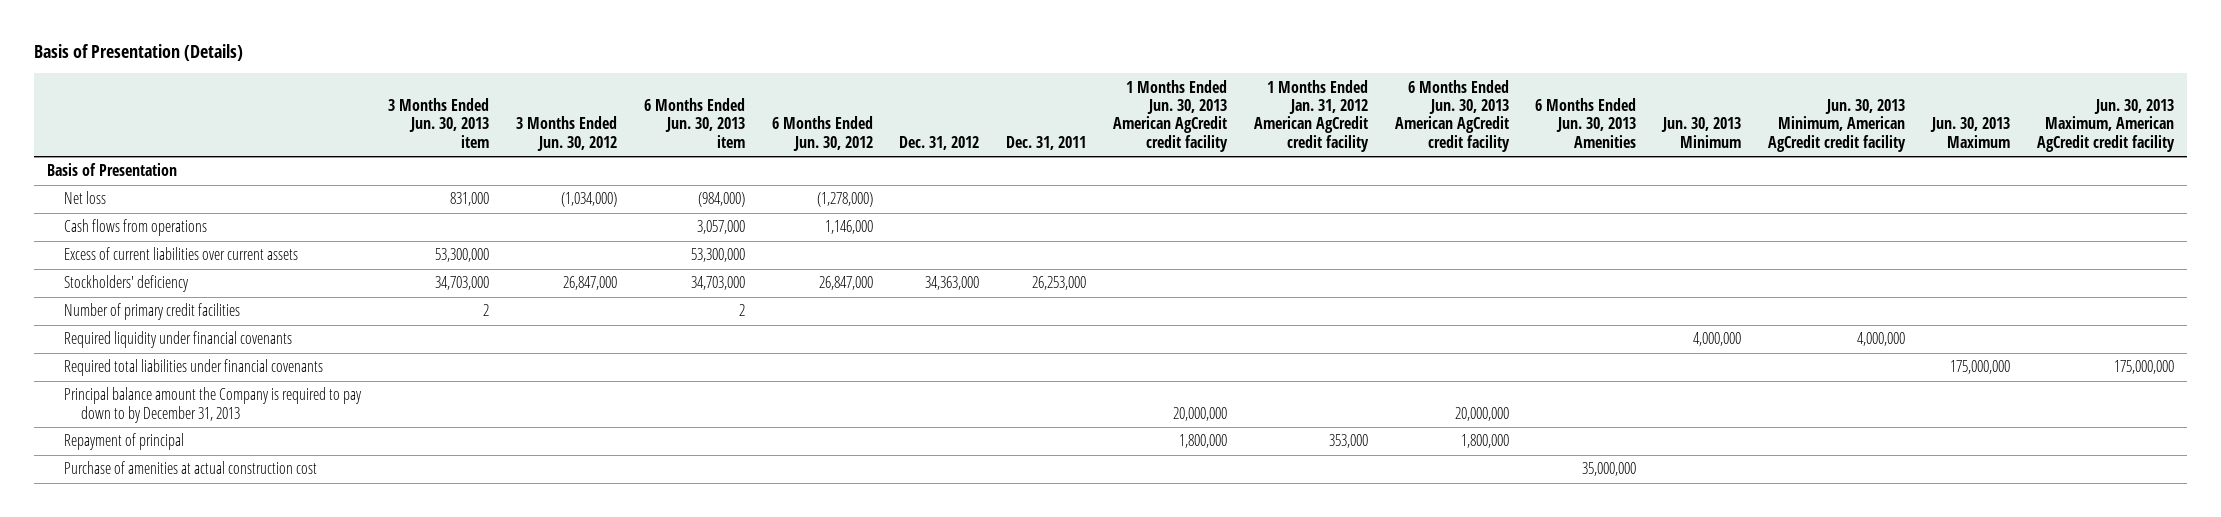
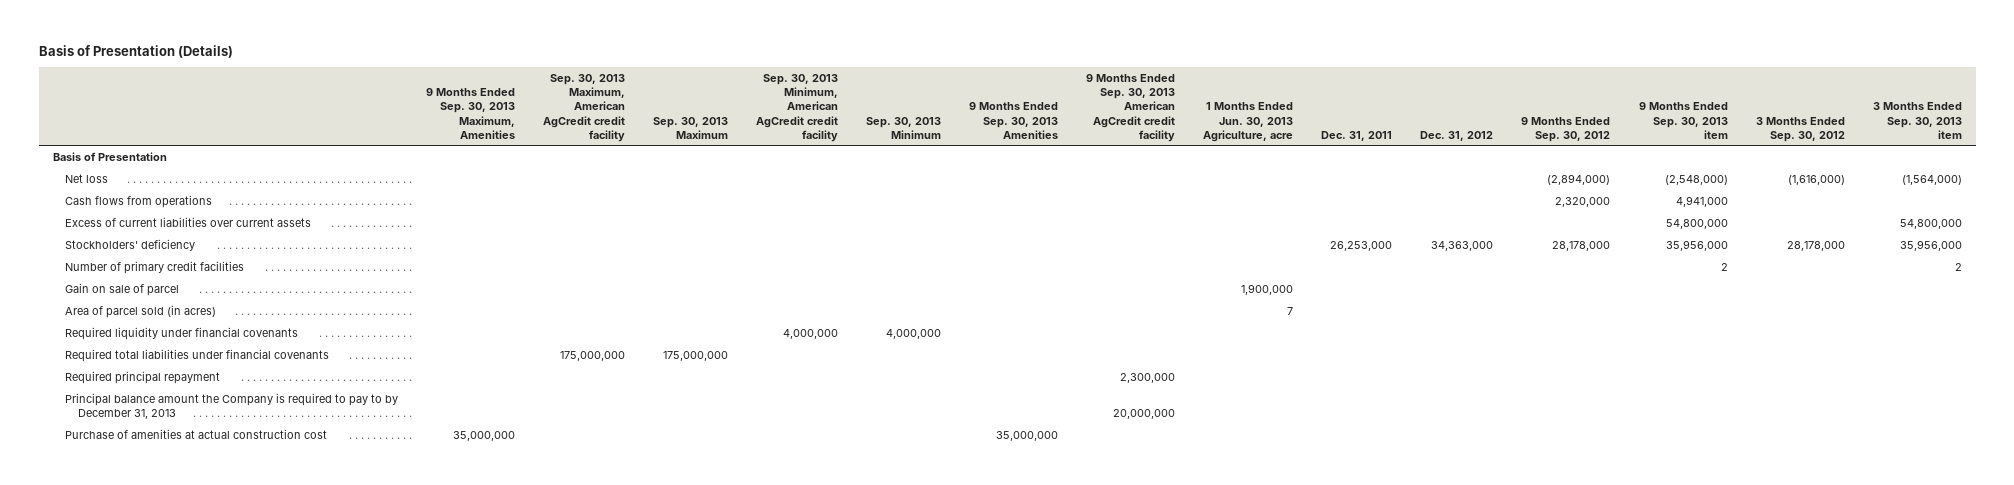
- | 3 Months Ended Jun. 30, 2013 item | 3 Months Ended Jun. 30, 2012 | 6 Months Ended Jun. 30, 2013 item | 6 Months Ended Jun. 30, 2012 | Dec. 31, 2012 | Dec. 31, 2011 | 1 Months Ended Jun. 30, 2013 American AgCredit credit facility | 1 Months Ended Jan. 31, 2012 American AgCredit credit facility | 6 Months Ended Jun. 30, 2013 American AgCredit credit facility | 6 Months Ended Jun. 30, 2013 Amenities | Jun. 30, 2013 Minimum | Jun. 30, 2013 Minimum, American AgCredit credit facility | Jun. 30, 2013 Maximum | Jun. 30, 2013 Maximum, American AgCredit credit facility
+ | 9 Months Ended Sep. 30, 2013 Maximum, Amenities | Sep. 30, 2013 Maximum, American AgCredit credit facility | Sep. 30, 2013 Maximum | Sep. 30, 2013 Minimum, American AgCredit credit facility | Sep. 30, 2013 Minimum | 9 Months Ended Sep. 30, 2013 Amenities | 9 Months Ended Sep. 30, 2013 American AgCredit credit facility | 1 Months Ended Jun. 30, 2013 Agriculture, acre | Dec. 31, 2011 | Dec. 31, 2012 | 9 Months Ended Sep. 30, 2012 | 9 Months Ended Sep. 30, 2013 item | 3 Months Ended Sep. 30, 2012 | 3 Months Ended Sep. 30, 2013 item
+ Gain on sale of parcel | | | | | | | | 1,900,000 | | | | | |
+ Area of parcel sold (in acres) | | | | | | | | 7 | | | | | |
- Principal balance amount the Company is required to pay down to by December 31, 2013 | | | | | | | 20,000,000 | | 20,000,000 | | | | |
- Repayment of principal | | | | | | | 1,800,000 | 353,000 | 1,800,000 | | | | |
+ Required principal repayment | | | | | | | 2,300,000 | | | | | | |
+ Principal balance amount the Company is required to pay to by December 31, 2013 | | | | | | | 20,000,000 | | | | | | |

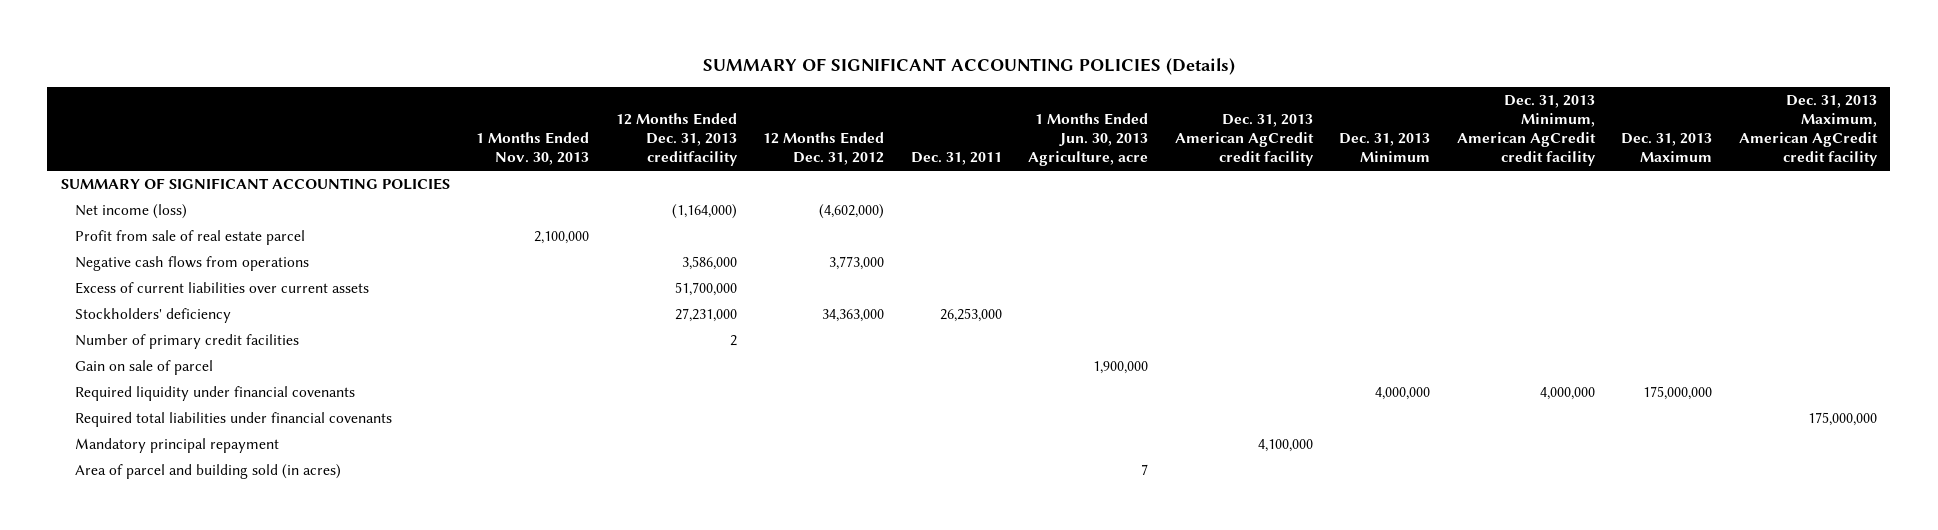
- Basis of Presentation (Details)
+ SUMMARY OF SIGNIFICANT ACCOUNTING POLICIES (Details)
- | 9 Months Ended Sep. 30, 2013 Maximum, Amenities | Sep. 30, 2013 Maximum, American AgCredit credit facility | Sep. 30, 2013 Maximum | Sep. 30, 2013 Minimum, American AgCredit credit facility | Sep. 30, 2013 Minimum | 9 Months Ended Sep. 30, 2013 Amenities | 9 Months Ended Sep. 30, 2013 American AgCredit credit facility | 1 Months Ended Jun. 30, 2013 Agriculture, acre | Dec. 31, 2011 | Dec. 31, 2012 | 9 Months Ended Sep. 30, 2012 | 9 Months Ended Sep. 30, 2013 item | 3 Months Ended Sep. 30, 2012 | 3 Months Ended Sep. 30, 2013 item
+ | 1 Months Ended Nov. 30, 2013 | 12 Months Ended Dec. 31, 2013 creditfacility | 12 Months Ended Dec. 31, 2012 | Dec. 31, 2011 | 1 Months Ended Jun. 30, 2013 Agriculture, acre | Dec. 31, 2013 American AgCredit credit facility | Dec. 31, 2013 Minimum | Dec. 31, 2013 Minimum, American AgCredit credit facility | Dec. 31, 2013 Maximum | Dec. 31, 2013 Maximum, American AgCredit credit facility
- Basis of Presentation
- Net loss | | | | | | | | | | | (2,894,000) | (2,548,000) | (1,616,000) | (1,564,000)
- Cash flows from operations | | | | | | | | | | | 2,320,000 | 4,941,000 | |
+ SUMMARY OF SIGNIFICANT ACCOUNTING POLICIES
+ Net income (loss) | | (1,164,000) | (4,602,000) | | | | | | |
+ Profit from sale of real estate parcel | 2,100,000 | | | | | | | | |
+ Negative cash flows from operations | | 3,586,000 | 3,773,000 | | | | | | |
- Area of parcel sold (in acres) | | | | | | | | 7 | | | | | |
- Required principal repayment | | | | | | | 2,300,000 | | | | | | |
- Principal balance amount the Company is required to pay to by December 31, 2013 | | | | | | | 20,000,000 | | | | | | |
- Purchase of amenities at actual construction cost | 35,000,000 | | | | | 35,000,000 | | | | | | | |
+ Mandatory principal repayment | | | | | | 4,100,000 | | | |
+ Area of parcel and building sold (in acres) | | | | | 7 | | | | |

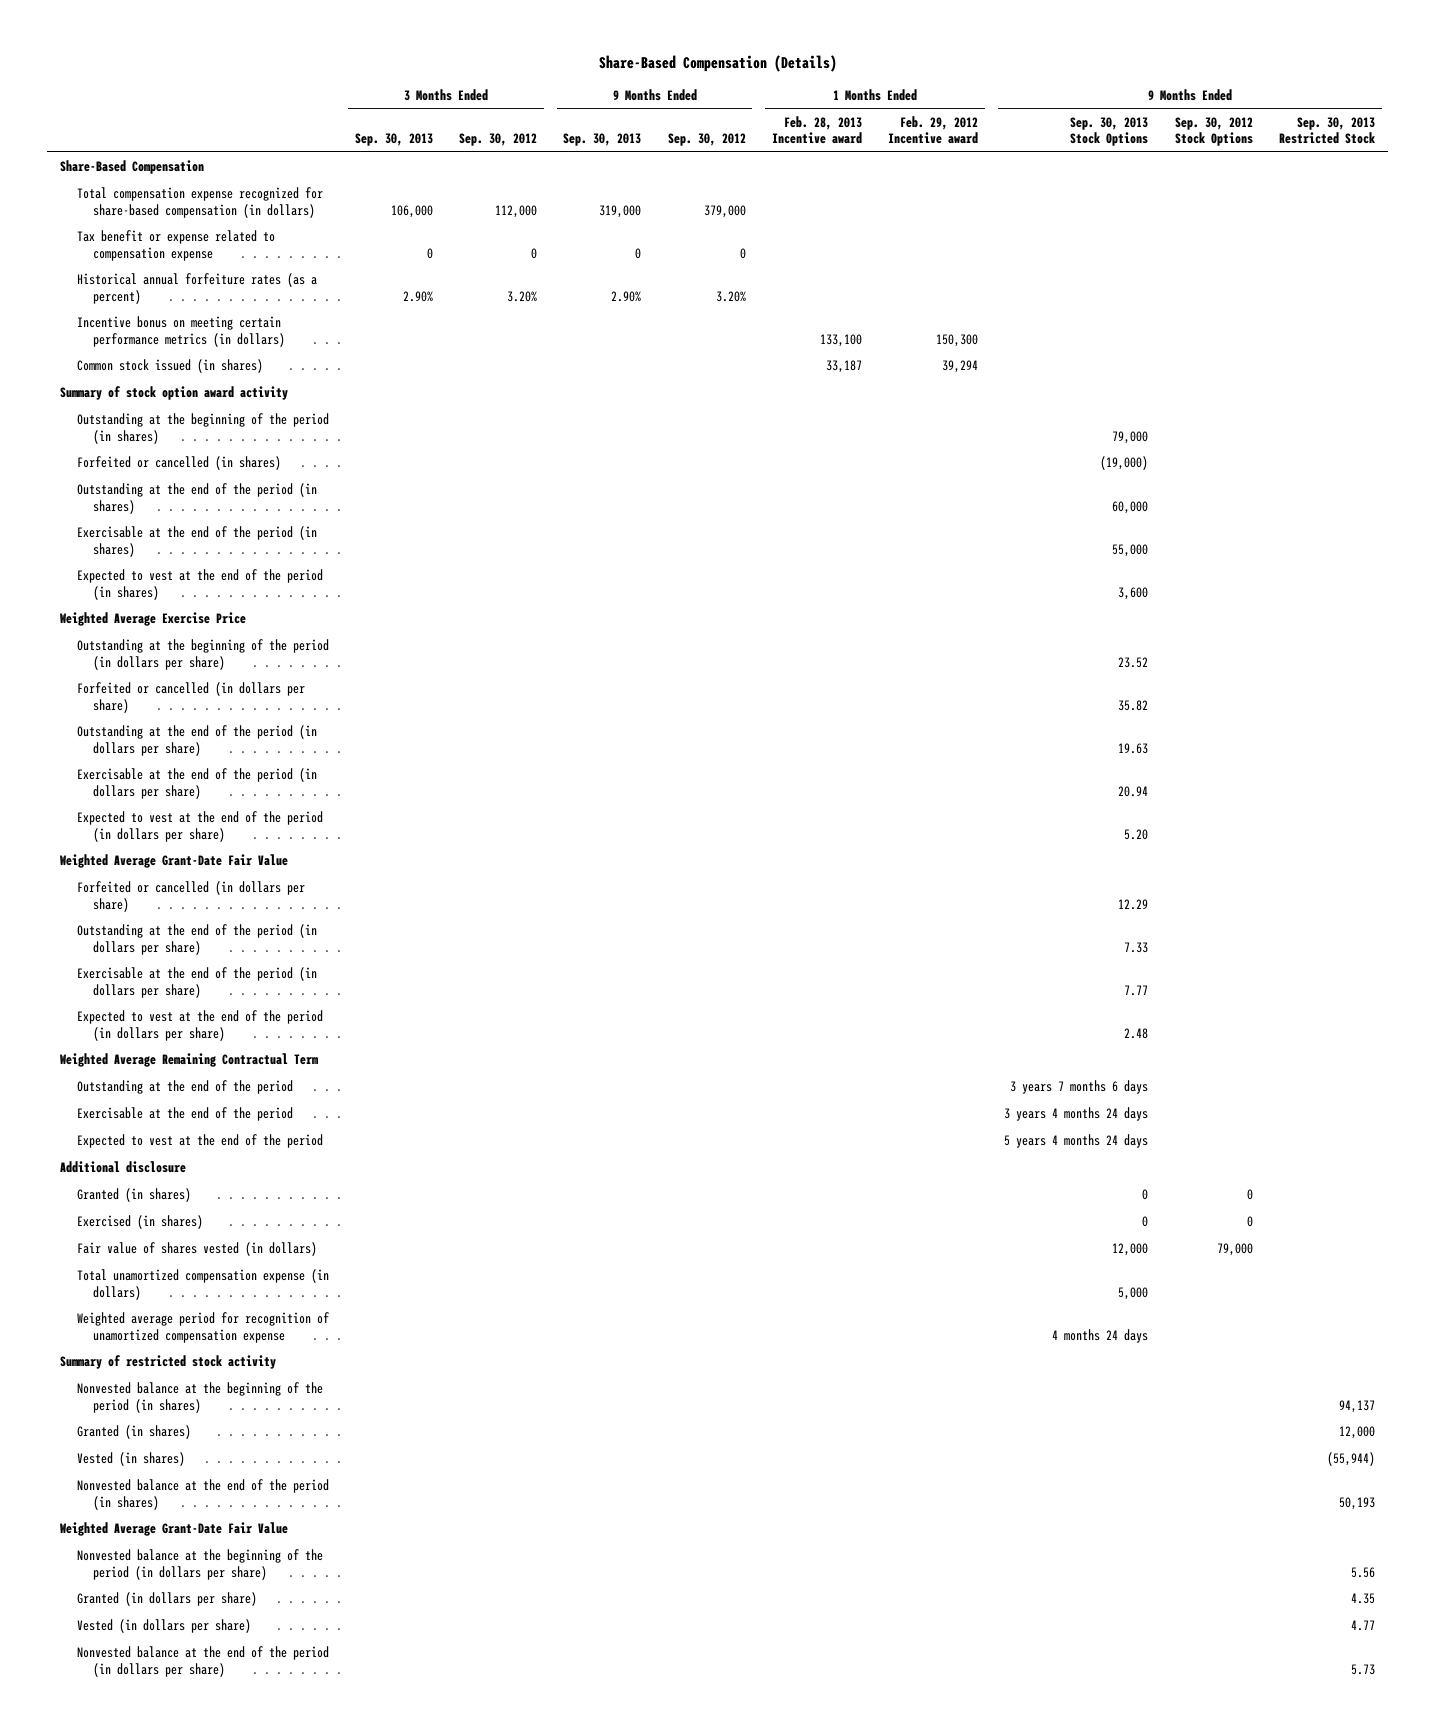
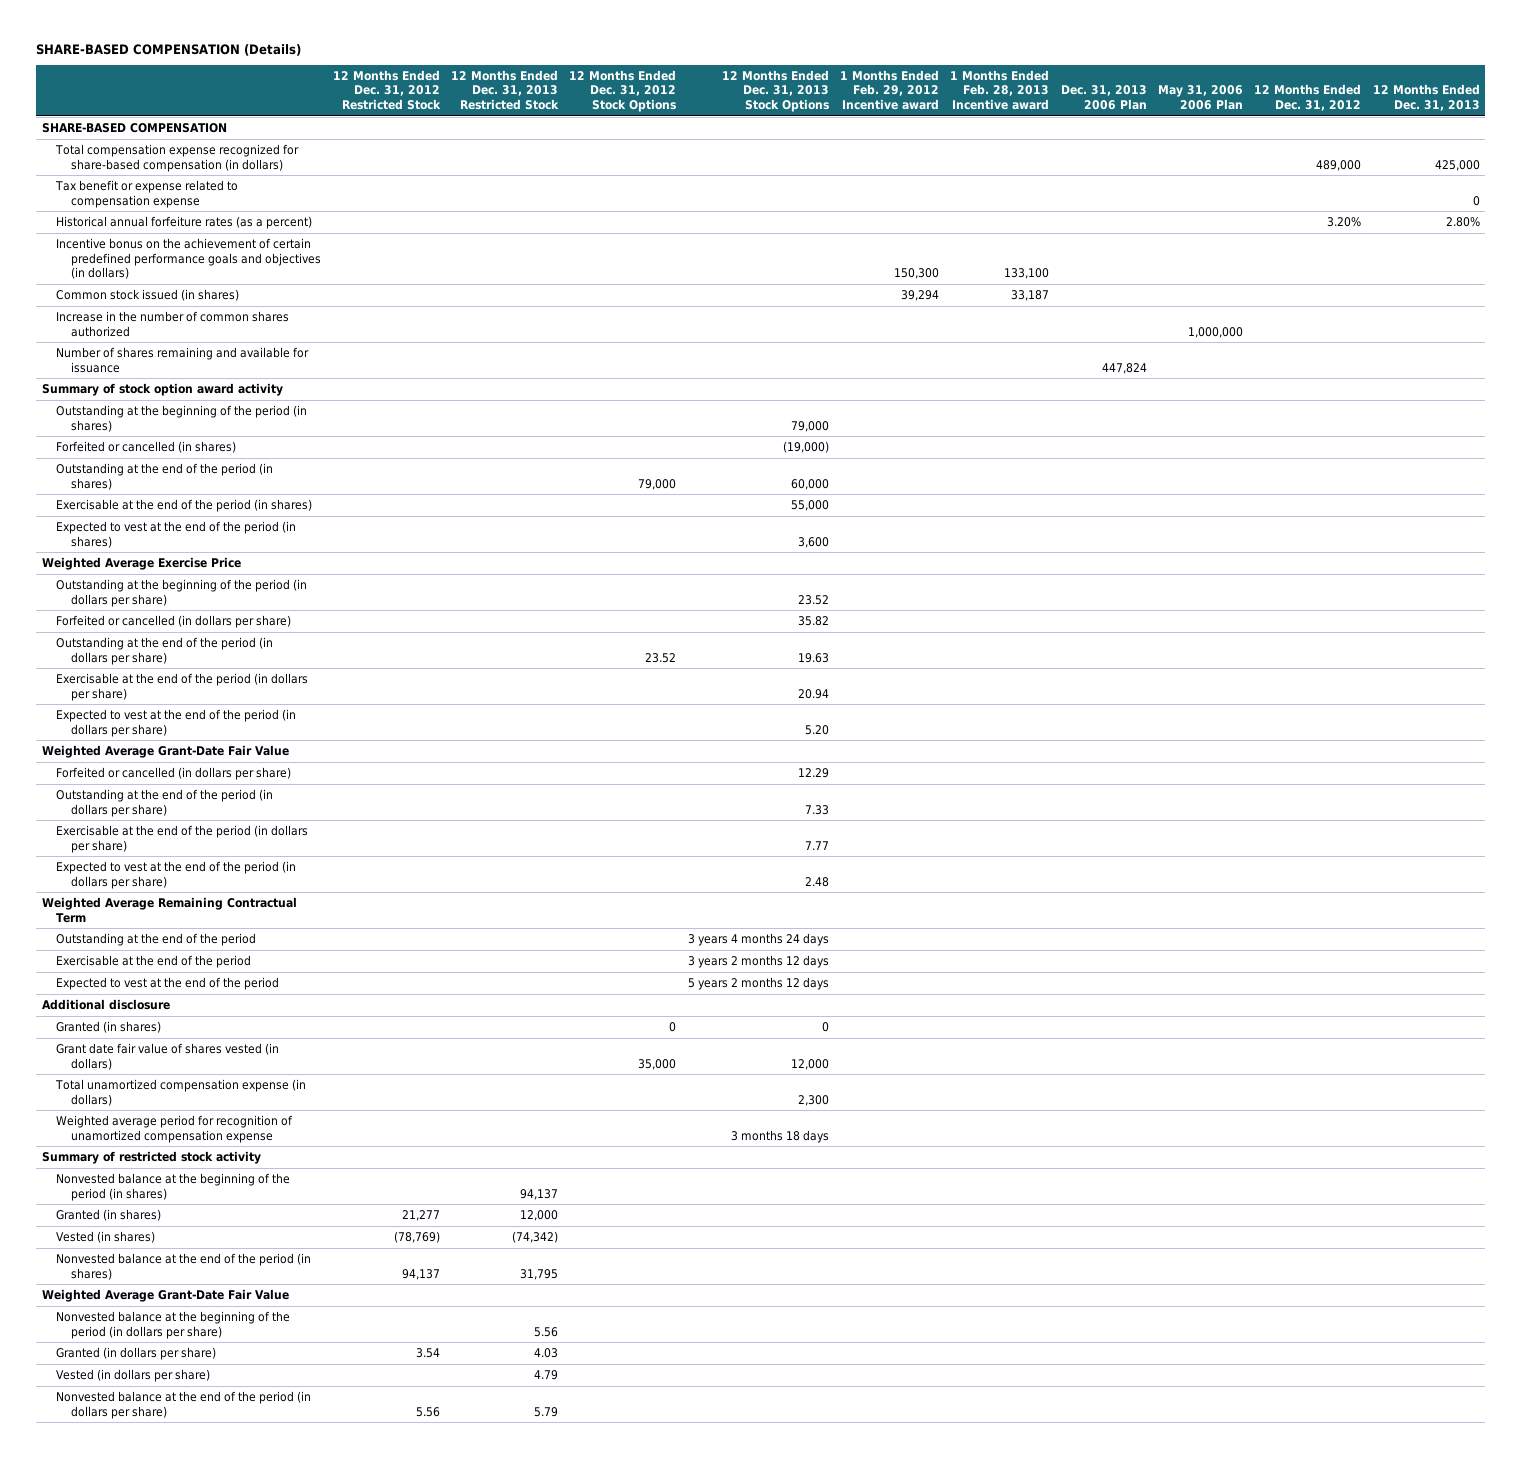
- Share-Based Compensation (Details)
+ SHARE-BASED COMPENSATION (Details)
- | 3 Months Ended Sep. 30, 2013 | 3 Months Ended Sep. 30, 2012 | 9 Months Ended Sep. 30, 2013 | 9 Months Ended Sep. 30, 2012 | 1 Months Ended Feb. 28, 2013 Incentive award | 1 Months Ended Feb. 29, 2012 Incentive award | 9 Months Ended Sep. 30, 2013 Stock Options | 9 Months Ended Sep. 30, 2012 Stock Options | 9 Months Ended Sep. 30, 2013 Restricted Stock
+ | 12 Months Ended Dec. 31, 2012 Restricted Stock | 12 Months Ended Dec. 31, 2013 Restricted Stock | 12 Months Ended Dec. 31, 2012 Stock Options | 12 Months Ended Dec. 31, 2013 Stock Options | 1 Months Ended Feb. 29, 2012 Incentive award | 1 Months Ended Feb. 28, 2013 Incentive award | Dec. 31, 2013 2006 Plan | May 31, 2006 2006 Plan | 12 Months Ended Dec. 31, 2012 | 12 Months Ended Dec. 31, 2013
- Share-Based Compensation
+ SHARE-BASED COMPENSATION
- Incentive bonus on meeting certain performance metrics (in dollars) | | | | | 133,100 | 150,300 | | |
+ Incentive bonus on the achievement of certain predefined performance goals and objectives (in dollars) | | | | | 150,300 | 133,100 | | | |
+ Increase in the number of common shares authorized | | | | | | | | 1,000,000 | |
+ Number of shares remaining and available for issuance | | | | | | | 447,824 | | |
- Exercised (in shares) | | | | | | | 0 | 0 |
- Fair value of shares vested (in dollars) | | | | | | | 12,000 | 79,000 |
+ Grant date fair value of shares vested (in dollars) | | | 35,000 | 12,000 | | | | | |

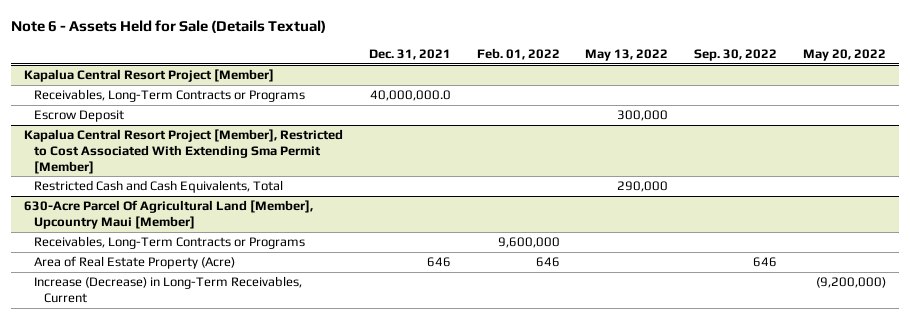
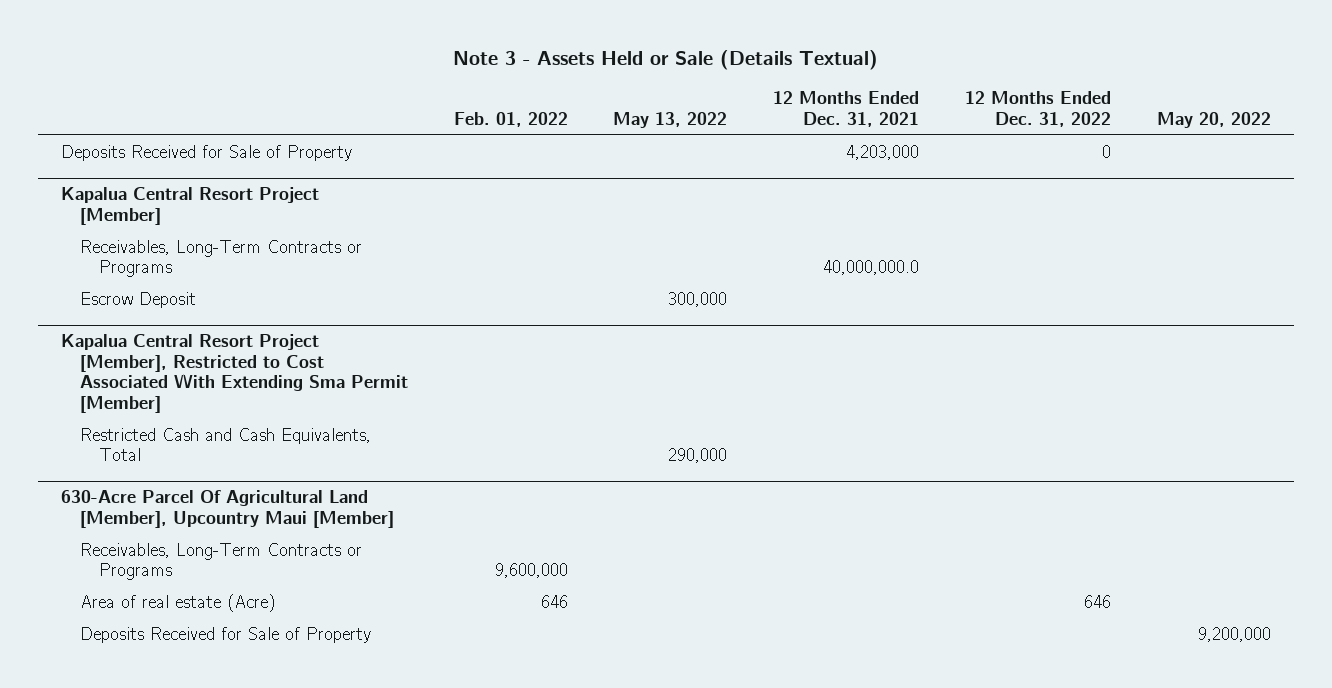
- Note 6 - Assets Held for Sale (Details Textual)
+ Note 3 - Assets Held or Sale (Details Textual)
- | Dec. 31, 2021 | Feb. 01, 2022 | May 13, 2022 | Sep. 30, 2022 | May 20, 2022
+ | Feb. 01, 2022 | May 13, 2022 | 12 Months Ended Dec. 31, 2021 | 12 Months Ended Dec. 31, 2022 | May 20, 2022
+ Deposits Received for Sale of Property | | | 4,203,000 | 0 |
@ 630-Acre Parcel Of Agricultural Land [Member], Upcountry Maui [Member]
- Area of Real Estate Property (Acre) | 646 | 646 | | 646 |
- Increase (Decrease) in Long-Term Receivables, Current | | | | | (9,200,000)
+ Area of real estate (Acre) | 646 | | | 646 |
+ Deposits Received for Sale of Property | | | | | 9,200,000

